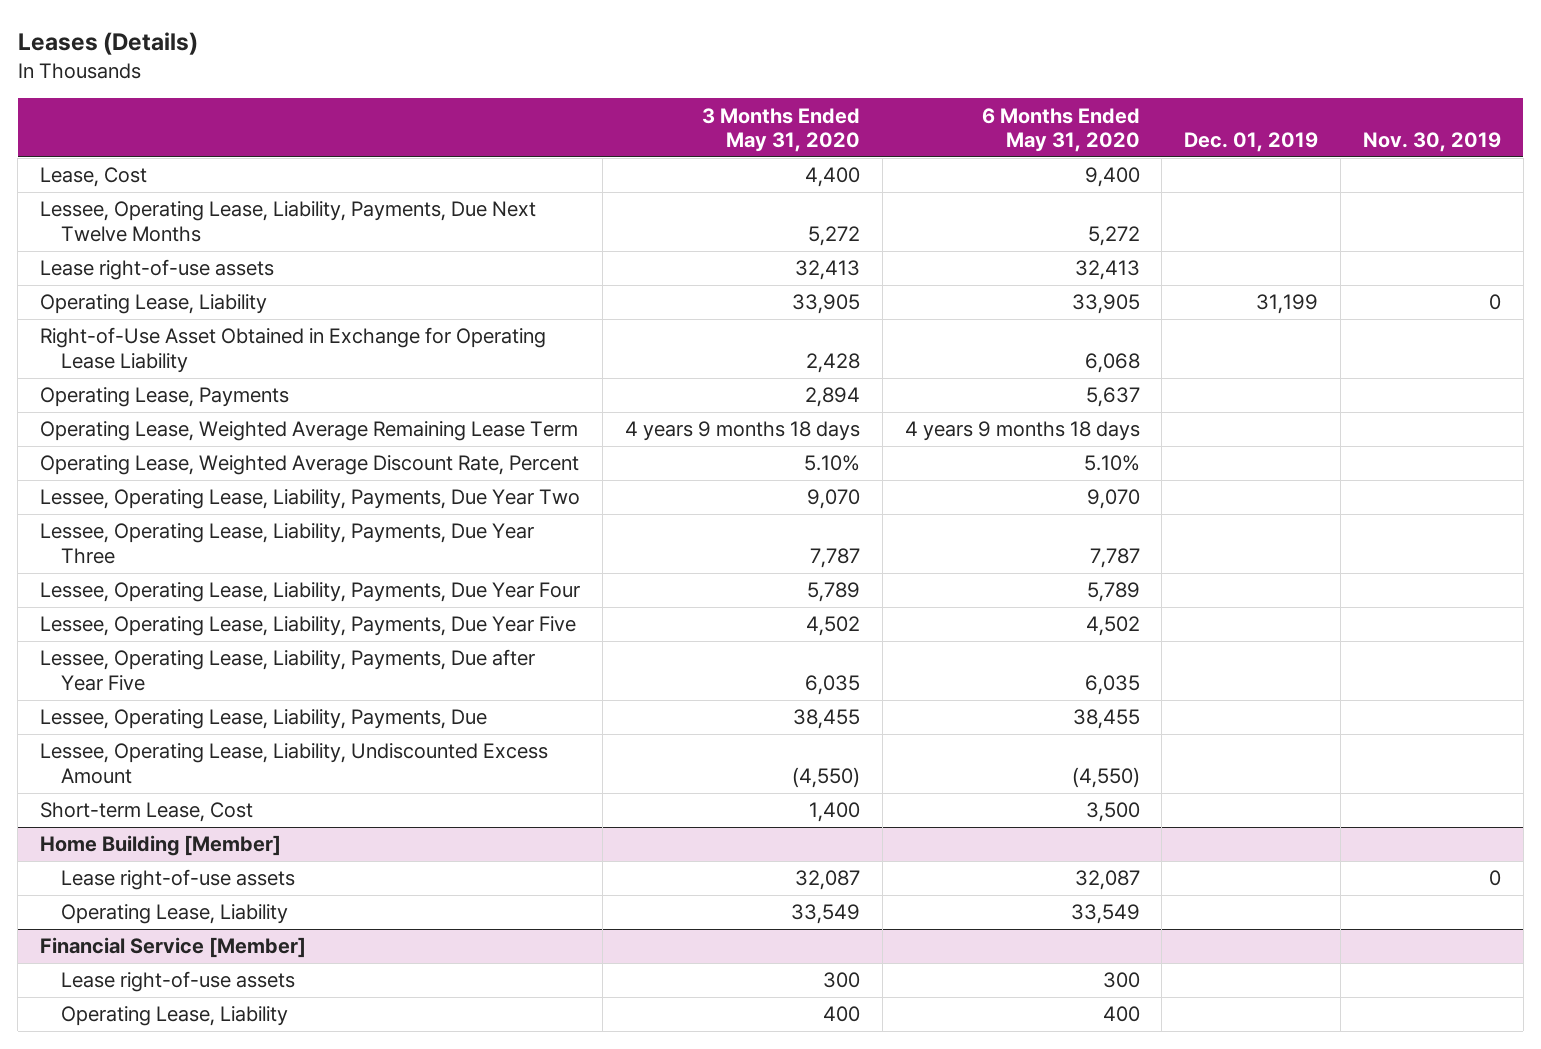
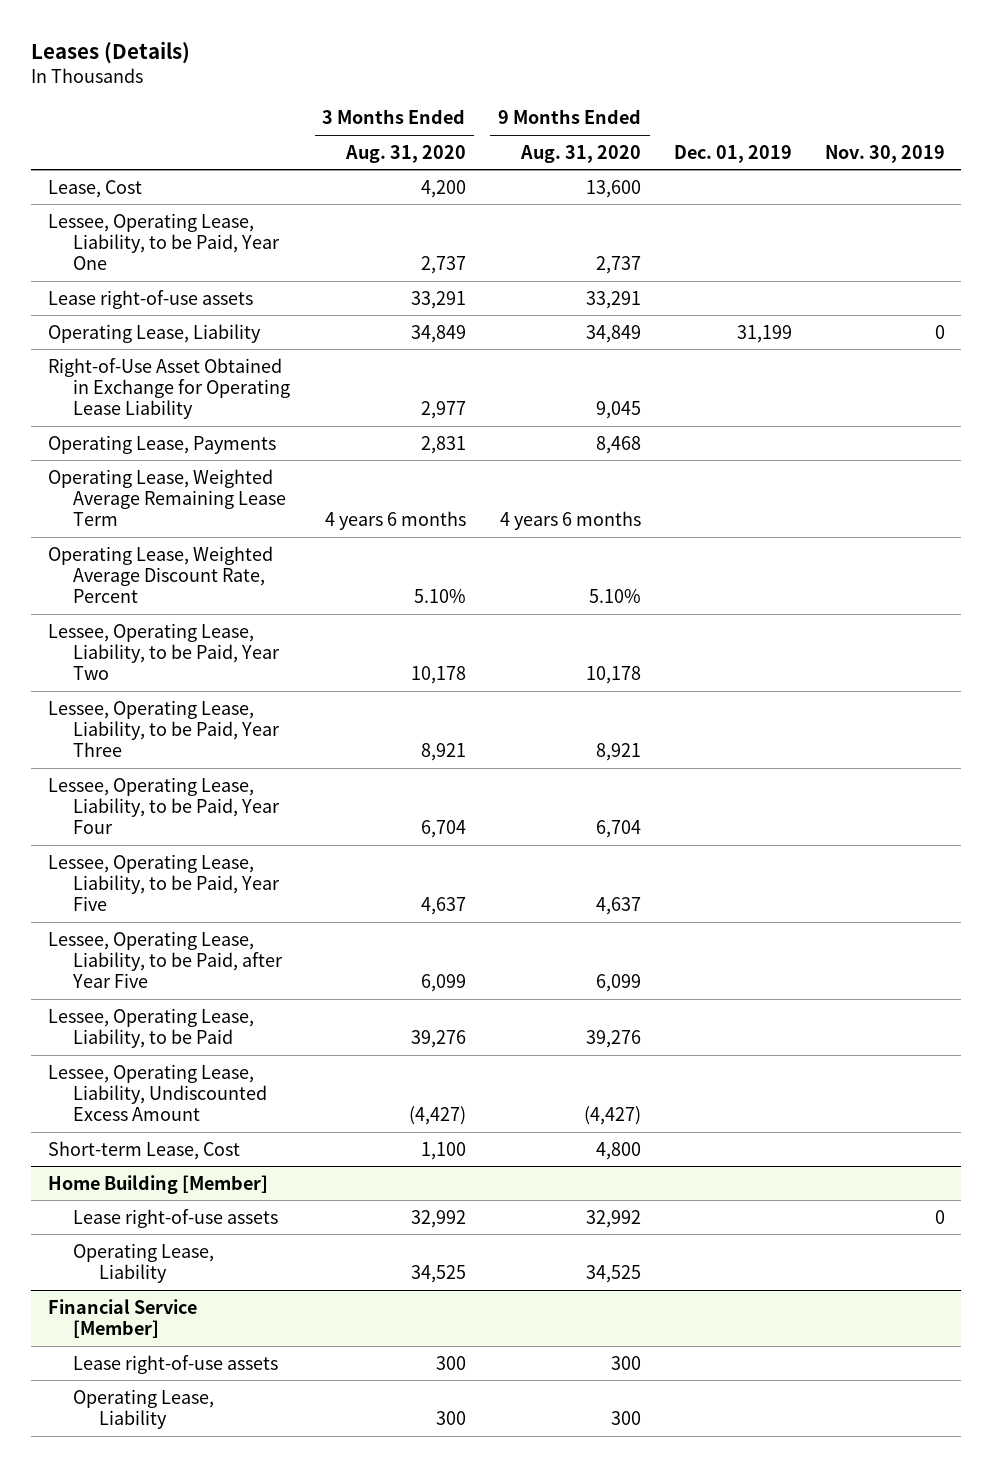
- | 3 Months Ended May 31, 2020 | 6 Months Ended May 31, 2020 | Dec. 01, 2019 | Nov. 30, 2019
+ | 3 Months Ended Aug. 31, 2020 | 9 Months Ended Aug. 31, 2020 | Dec. 01, 2019 | Nov. 30, 2019
- Lessee, Operating Lease, Liability, Payments, Due Next Twelve Months | 5,272 | 5,272 | |
+ Lessee, Operating Lease, Liability, to be Paid, Year One | 2,737 | 2,737 | |
- Lessee, Operating Lease, Liability, Payments, Due Year Two | 9,070 | 9,070 | |
- Lessee, Operating Lease, Liability, Payments, Due Year Three | 7,787 | 7,787 | |
- Lessee, Operating Lease, Liability, Payments, Due Year Four | 5,789 | 5,789 | |
- Lessee, Operating Lease, Liability, Payments, Due Year Five | 4,502 | 4,502 | |
- Lessee, Operating Lease, Liability, Payments, Due after Year Five | 6,035 | 6,035 | |
- Lessee, Operating Lease, Liability, Payments, Due | 38,455 | 38,455 | |
+ Lessee, Operating Lease, Liability, to be Paid, Year Two | 10,178 | 10,178 | |
+ Lessee, Operating Lease, Liability, to be Paid, Year Three | 8,921 | 8,921 | |
+ Lessee, Operating Lease, Liability, to be Paid, Year Four | 6,704 | 6,704 | |
+ Lessee, Operating Lease, Liability, to be Paid, Year Five | 4,637 | 4,637 | |
+ Lessee, Operating Lease, Liability, to be Paid, after Year Five | 6,099 | 6,099 | |
+ Lessee, Operating Lease, Liability, to be Paid | 39,276 | 39,276 | |

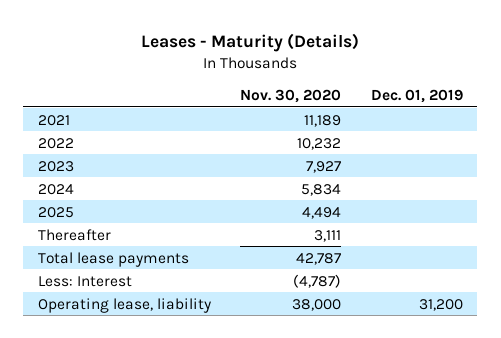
- Leases (Details)
+ Leases - Maturity (Details)
- | 3 Months Ended Aug. 31, 2020 | 9 Months Ended Aug. 31, 2020 | Dec. 01, 2019 | Nov. 30, 2019
+ | Nov. 30, 2020 | Dec. 01, 2019
- Lease, Cost | 4,200 | 13,600 | |
- Lessee, Operating Lease, Liability, to be Paid, Year One | 2,737 | 2,737 | |
- Lease right-of-use assets | 33,291 | 33,291 | |
- Operating Lease, Liability | 34,849 | 34,849 | 31,199 | 0
- Right-of-Use Asset Obtained in Exchange for Operating Lease Liability | 2,977 | 9,045 | |
- Operating Lease, Payments | 2,831 | 8,468 | |
- Operating Lease, Weighted Average Remaining Lease Term | 4 years 6 months | 4 years 6 months | |
- Operating Lease, Weighted Average Discount Rate, Percent | 5.10% | 5.10% | |
- Lessee, Operating Lease, Liability, to be Paid, Year Two | 10,178 | 10,178 | |
- Lessee, Operating Lease, Liability, to be Paid, Year Three | 8,921 | 8,921 | |
- Lessee, Operating Lease, Liability, to be Paid, Year Four | 6,704 | 6,704 | |
- Lessee, Operating Lease, Liability, to be Paid, Year Five | 4,637 | 4,637 | |
- Lessee, Operating Lease, Liability, to be Paid, after Year Five | 6,099 | 6,099 | |
- Lessee, Operating Lease, Liability, to be Paid | 39,276 | 39,276 | |
- Lessee, Operating Lease, Liability, Undiscounted Excess Amount | (4,427) | (4,427) | |
- Short-term Lease, Cost | 1,100 | 4,800 | |
- Home Building [Member]
- Lease right-of-use assets | 32,992 | 32,992 | | 0
- Operating Lease, Liability | 34,525 | 34,525 | |
- Financial Service [Member]
- Lease right-of-use assets | 300 | 300 | |
- Operating Lease, Liability | 300 | 300 | |
+ 2021 | 11,189 |
+ 2022 | 10,232 |
+ 2023 | 7,927 |
+ 2024 | 5,834 |
+ 2025 | 4,494 |
+ Thereafter | 3,111 |
+ Total lease payments | 42,787 |
+ Less: Interest | (4,787) |
+ Operating lease, liability | 38,000 | 31,200

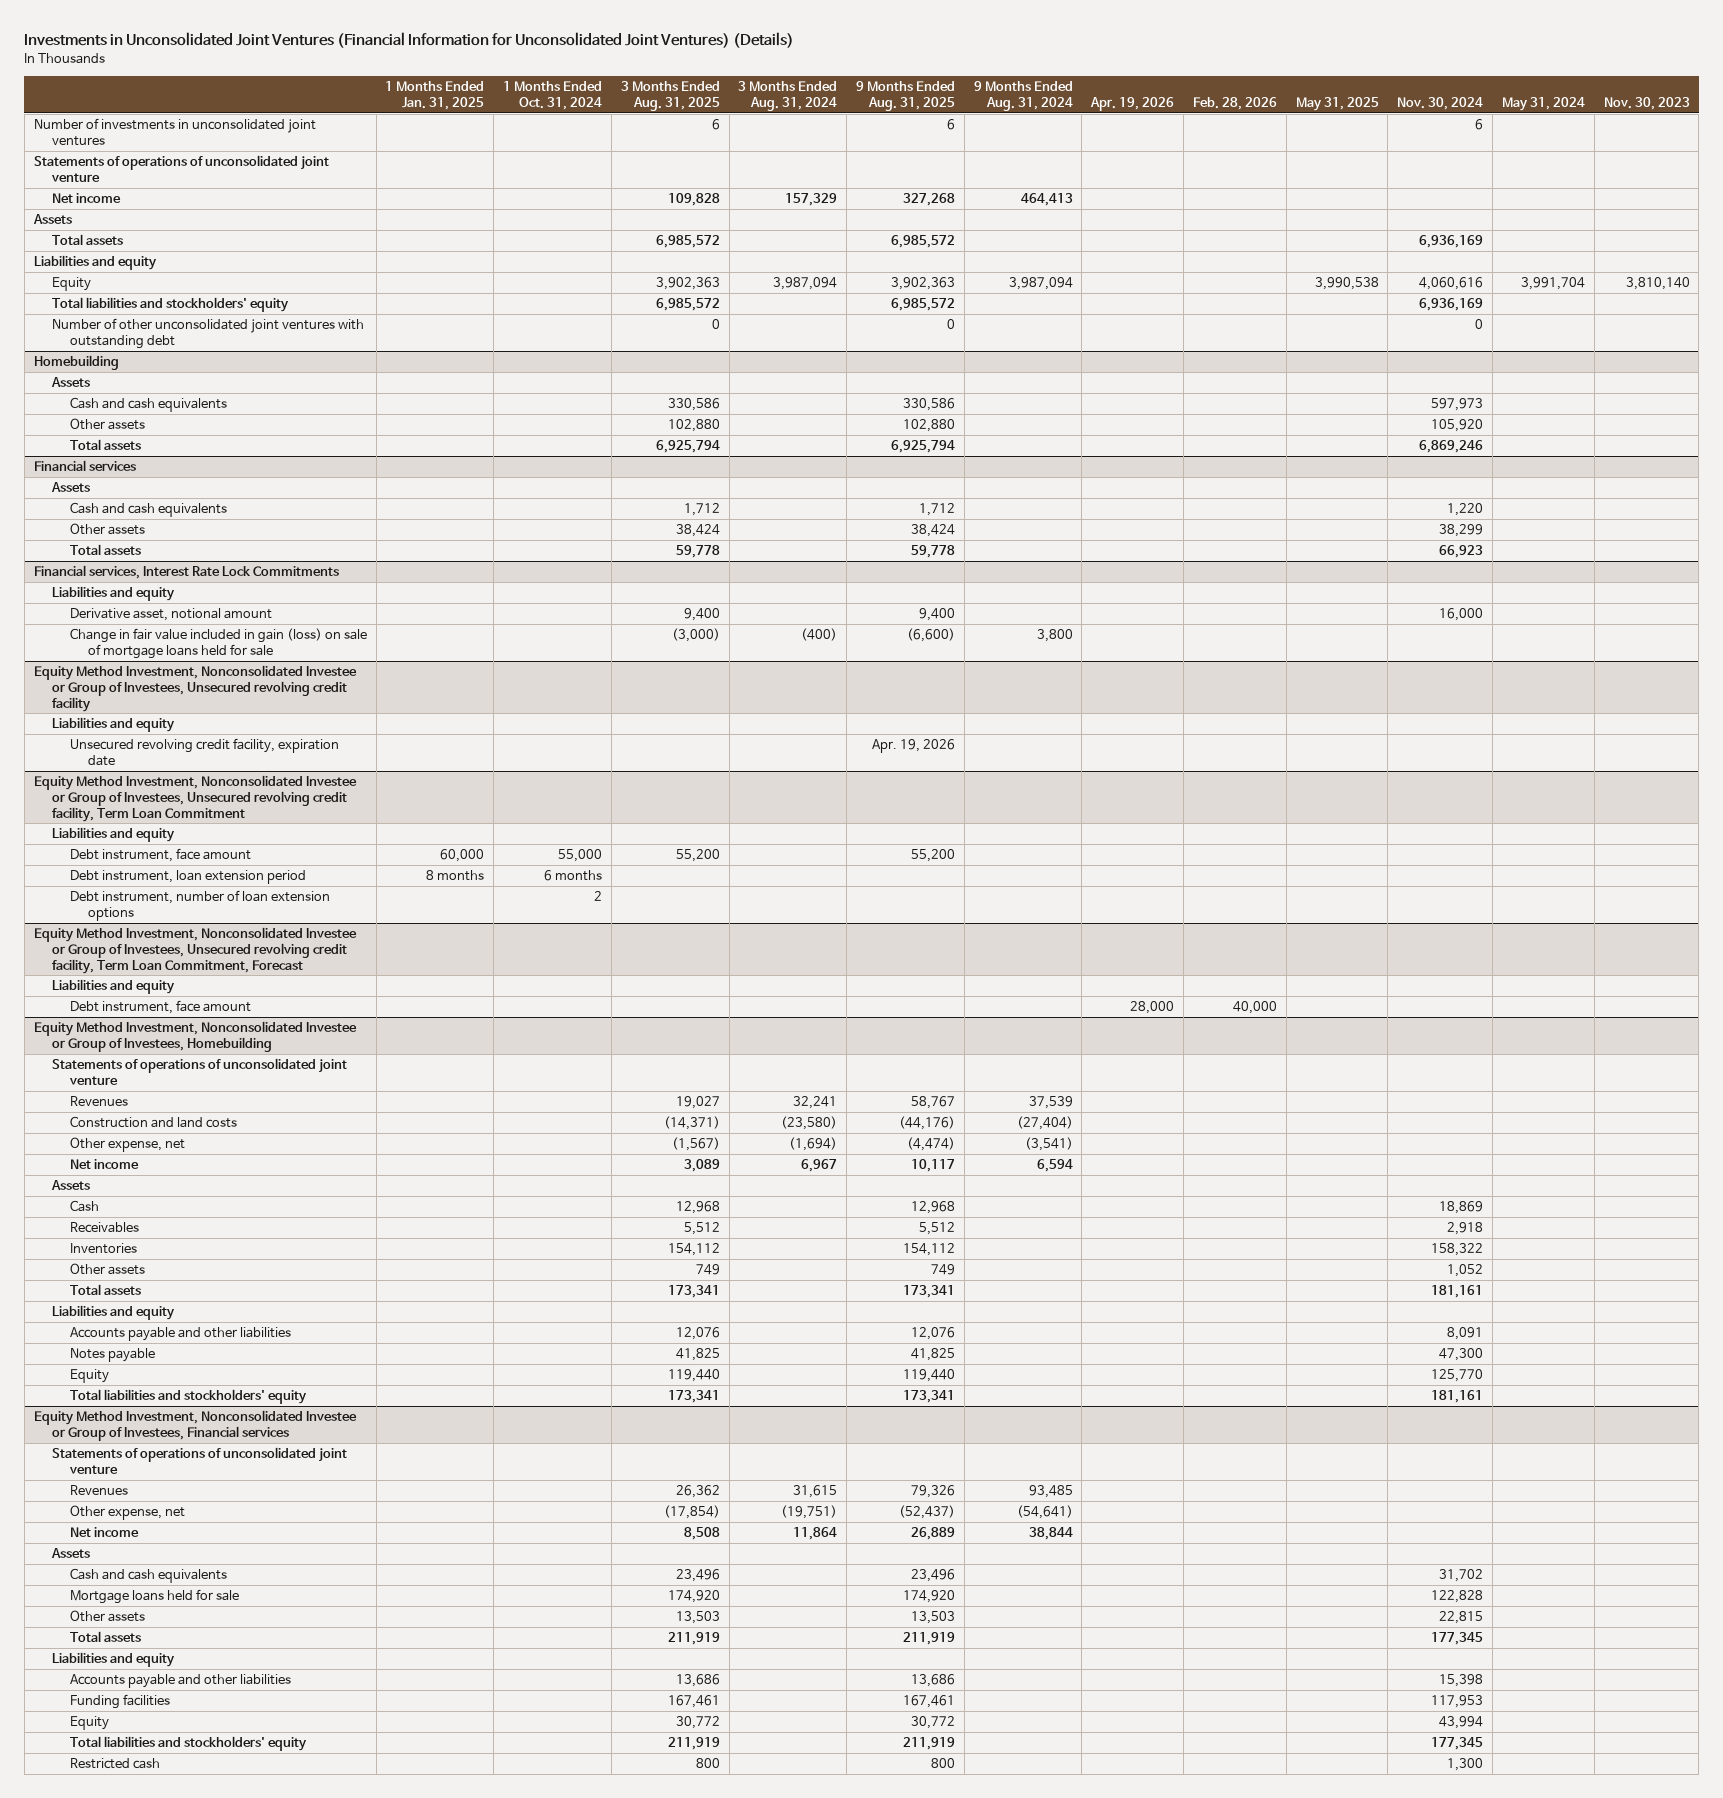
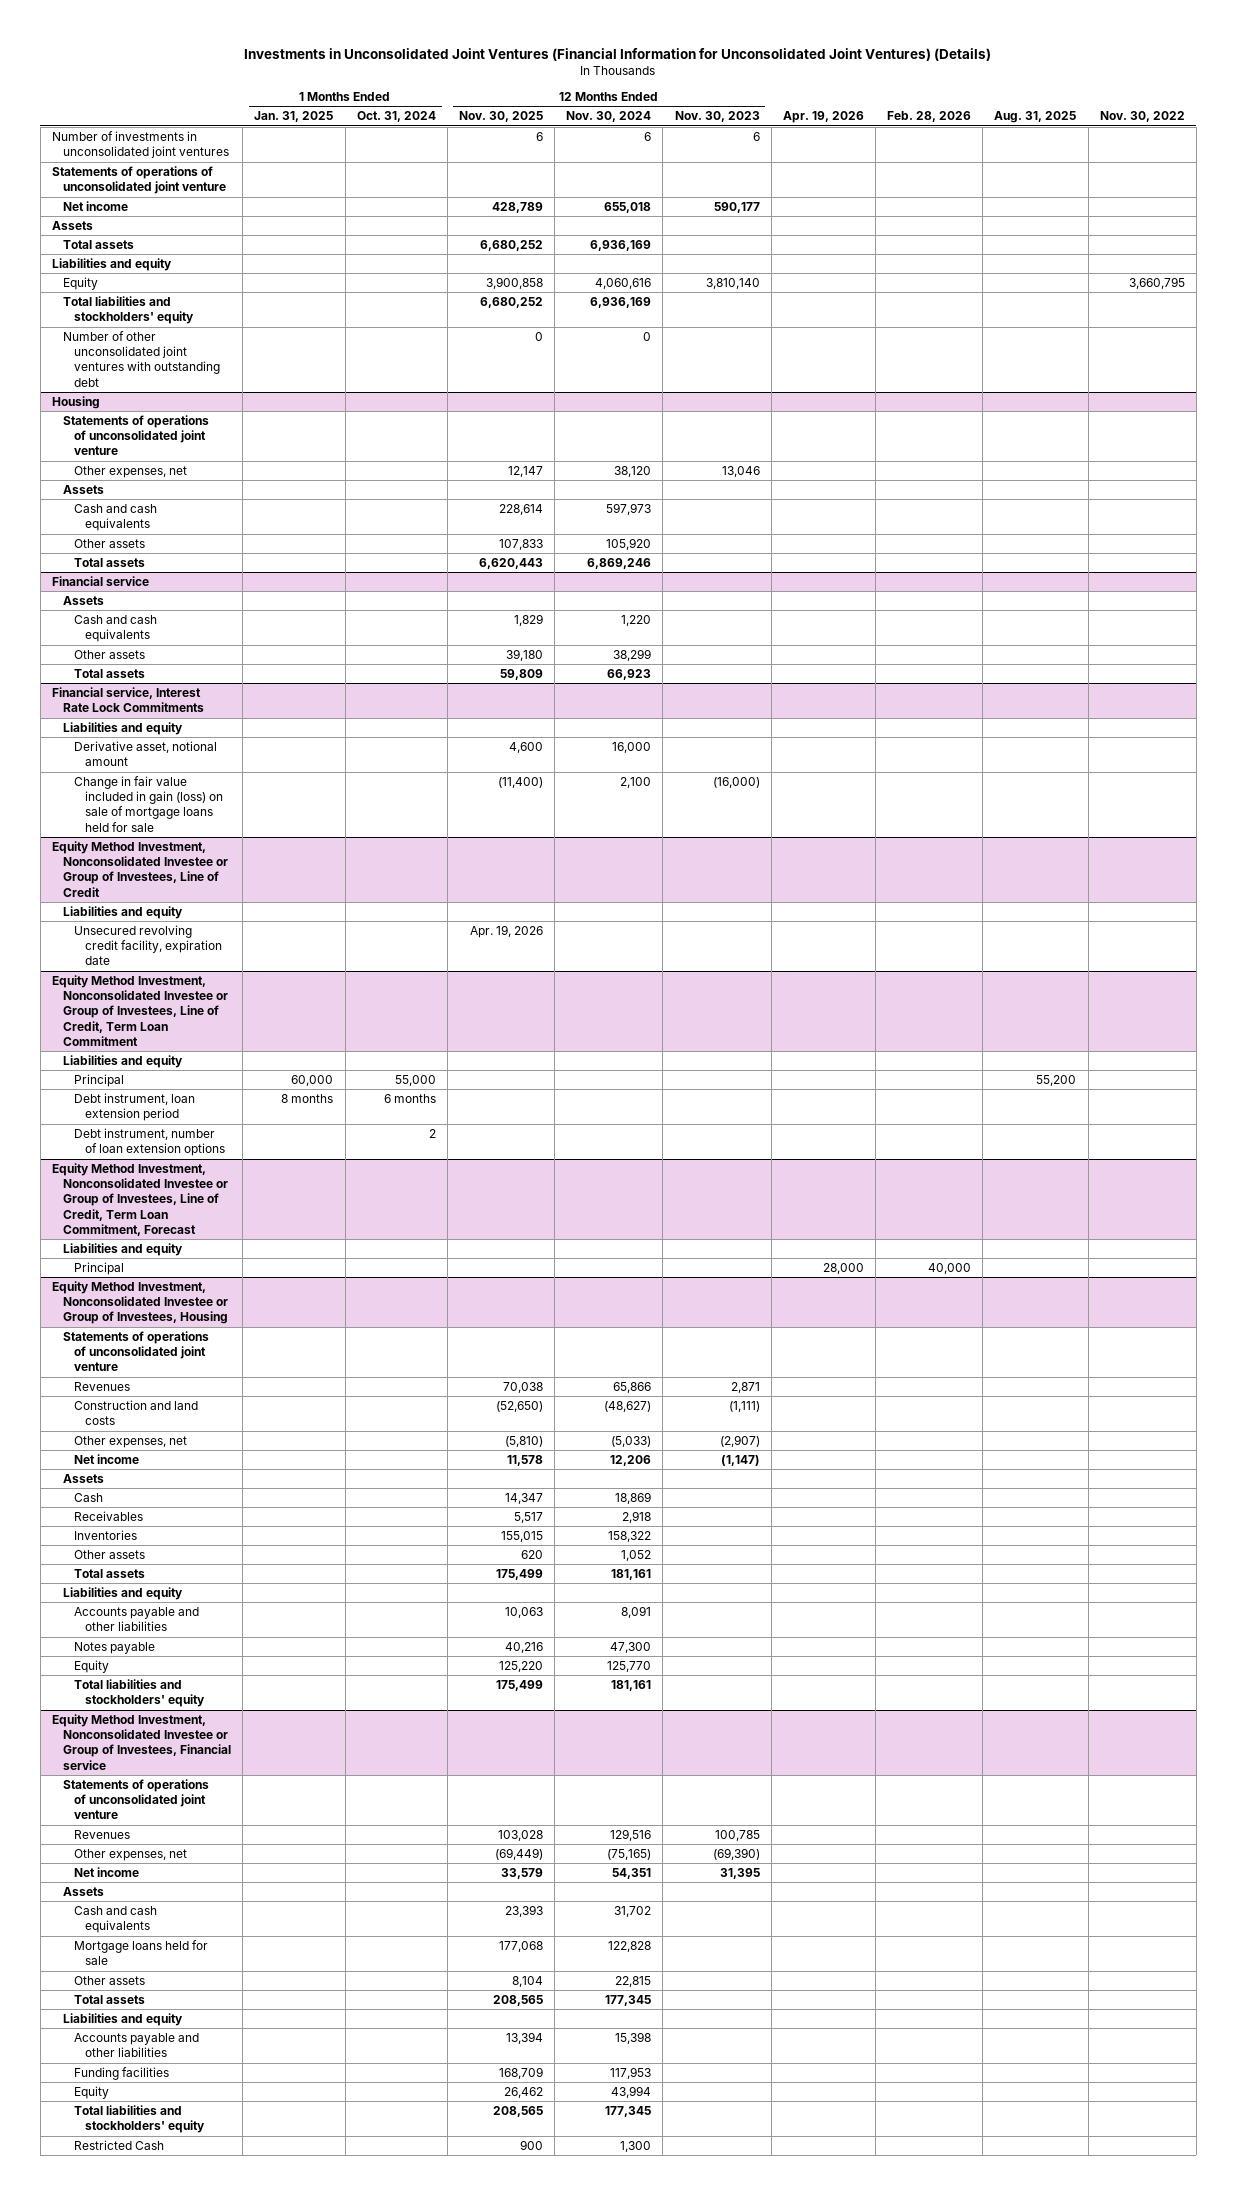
- | 1 Months Ended Jan. 31, 2025 | 1 Months Ended Oct. 31, 2024 | 3 Months Ended Aug. 31, 2025 | 3 Months Ended Aug. 31, 2024 | 9 Months Ended Aug. 31, 2025 | 9 Months Ended Aug. 31, 2024 | Apr. 19, 2026 | Feb. 28, 2026 | May 31, 2025 | Nov. 30, 2024 | May 31, 2024 | Nov. 30, 2023
+ | 1 Months Ended Jan. 31, 2025 | 1 Months Ended Oct. 31, 2024 | 12 Months Ended Nov. 30, 2025 | 12 Months Ended Nov. 30, 2024 | 12 Months Ended Nov. 30, 2023 | Apr. 19, 2026 | Feb. 28, 2026 | Aug. 31, 2025 | Nov. 30, 2022
- Homebuilding
+ Housing
+ Statements of operations of unconsolidated joint venture
+ Other expenses, net | | | 12,147 | 38,120 | 13,046 | | | |
- Financial services
+ Financial service
- Financial services, Interest Rate Lock Commitments
+ Financial service, Interest Rate Lock Commitments
- Equity Method Investment, Nonconsolidated Investee or Group of Investees, Unsecured revolving credit facility
+ Equity Method Investment, Nonconsolidated Investee or Group of Investees, Line of Credit
- Equity Method Investment, Nonconsolidated Investee or Group of Investees, Unsecured revolving credit facility, Term Loan Commitment
+ Equity Method Investment, Nonconsolidated Investee or Group of Investees, Line of Credit, Term Loan Commitment
- Debt instrument, face amount | 60,000 | 55,000 | 55,200 | | 55,200 | | | | | | |
+ Principal | 60,000 | 55,000 | | | | | | 55,200 |
- Equity Method Investment, Nonconsolidated Investee or Group of Investees, Unsecured revolving credit facility, Term Loan Commitment, Forecast
+ Equity Method Investment, Nonconsolidated Investee or Group of Investees, Line of Credit, Term Loan Commitment, Forecast
- Debt instrument, face amount | | | | | | | 28,000 | 40,000 | | | |
- Equity Method Investment, Nonconsolidated Investee or Group of Investees, Homebuilding
+ Principal | | | | | | 28,000 | 40,000 | |
+ Equity Method Investment, Nonconsolidated Investee or Group of Investees, Housing
- Other expense, net | | | (1,567) | (1,694) | (4,474) | (3,541) | | | | | |
+ Other expenses, net | | | (5,810) | (5,033) | (2,907) | | | |
- Equity Method Investment, Nonconsolidated Investee or Group of Investees, Financial services
+ Equity Method Investment, Nonconsolidated Investee or Group of Investees, Financial service
- Other expense, net | | | (17,854) | (19,751) | (52,437) | (54,641) | | | | | |
+ Other expenses, net | | | (69,449) | (75,165) | (69,390) | | | |
- Restricted cash | | | 800 | | 800 | | | | | 1,300 | |
+ Restricted Cash | | | 900 | 1,300 | | | | |

